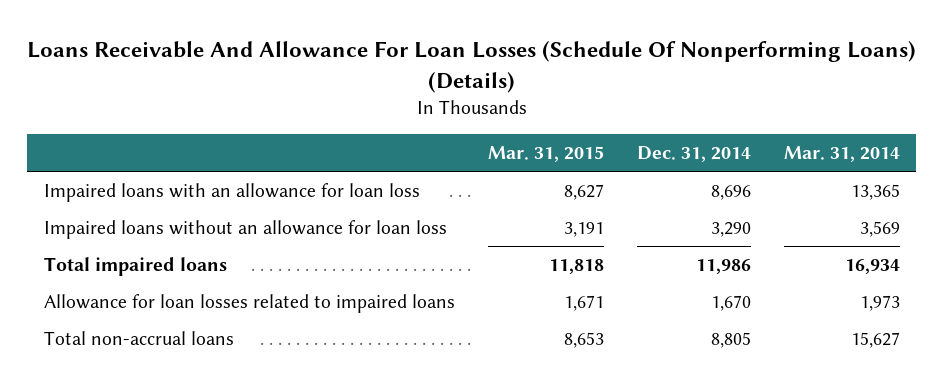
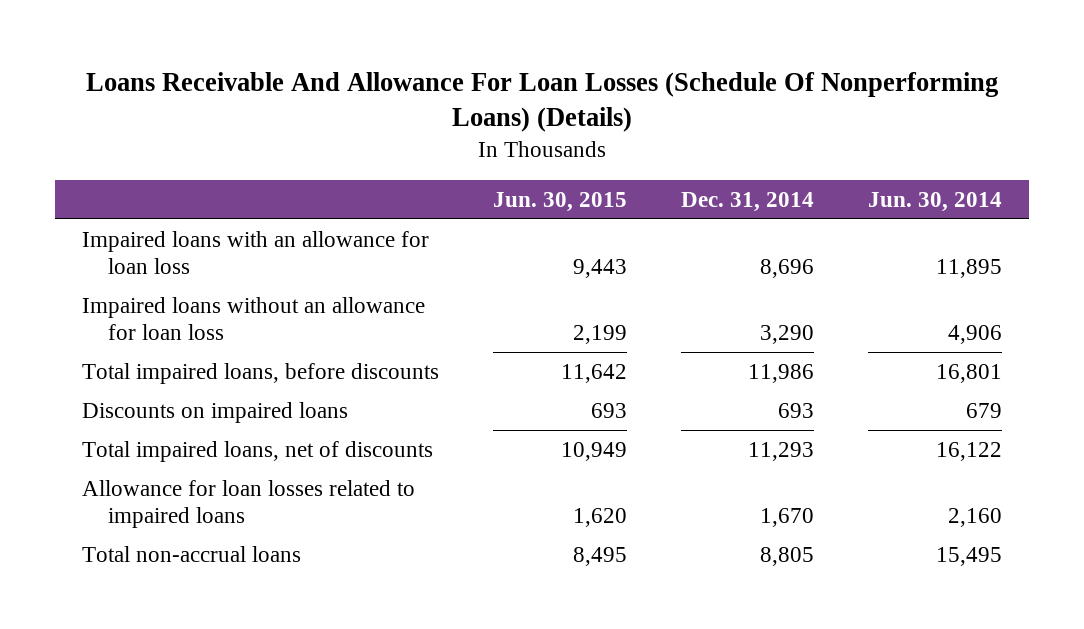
- | Mar. 31, 2015 | Dec. 31, 2014 | Mar. 31, 2014
+ | Jun. 30, 2015 | Dec. 31, 2014 | Jun. 30, 2014
- Total impaired loans | 11,818 | 11,986 | 16,934
+ Total impaired loans, before discounts | 11,642 | 11,986 | 16,801
+ Discounts on impaired loans | 693 | 693 | 679
+ Total impaired loans, net of discounts | 10,949 | 11,293 | 16,122

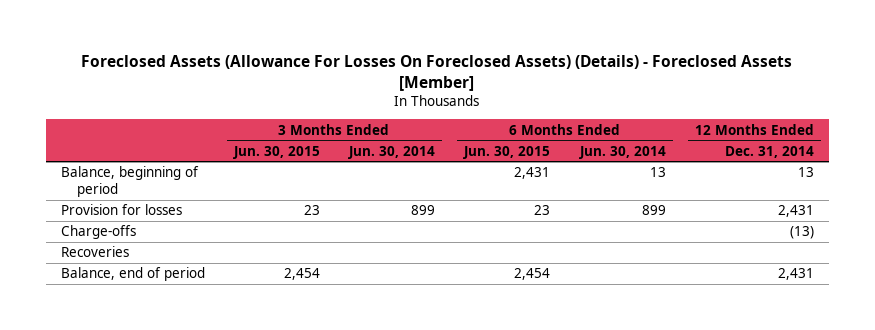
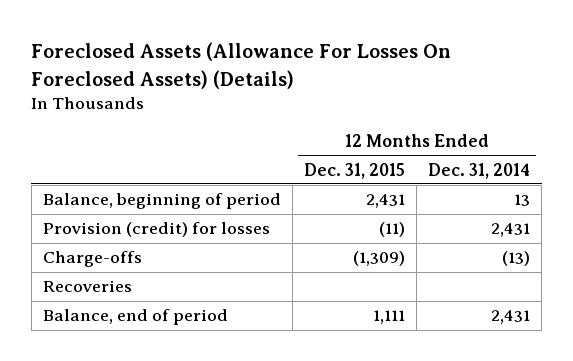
- Foreclosed Assets (Allowance For Losses On Foreclosed Assets) (Details) - Foreclosed Assets [Member]
+ Foreclosed Assets (Allowance For Losses On Foreclosed Assets) (Details)
- | 3 Months Ended Jun. 30, 2015 | 3 Months Ended Jun. 30, 2014 | 6 Months Ended Jun. 30, 2015 | 6 Months Ended Jun. 30, 2014 | 12 Months Ended Dec. 31, 2014
+ | 12 Months Ended Dec. 31, 2015 | 12 Months Ended Dec. 31, 2014
- Provision for losses | 23 | 899 | 23 | 899 | 2,431
+ Provision (credit) for losses | (11) | 2,431

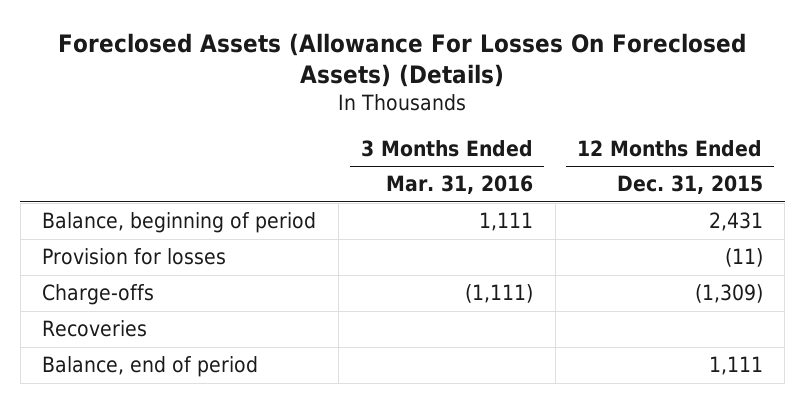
- | 12 Months Ended Dec. 31, 2015 | 12 Months Ended Dec. 31, 2014
+ | 3 Months Ended Mar. 31, 2016 | 12 Months Ended Dec. 31, 2015
- Provision (credit) for losses | (11) | 2,431
+ Provision for losses | | (11)

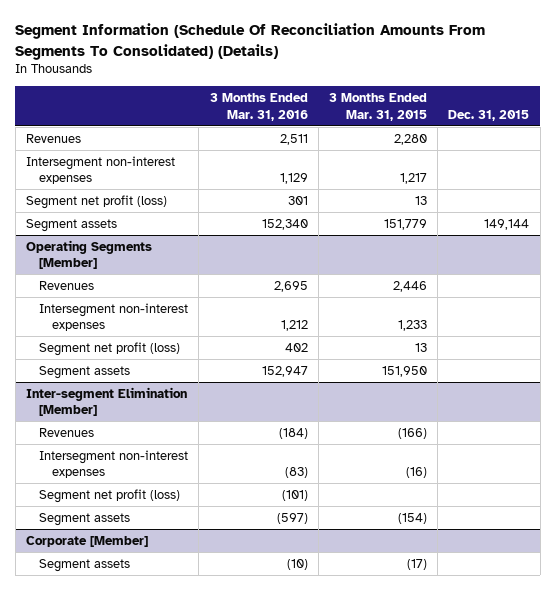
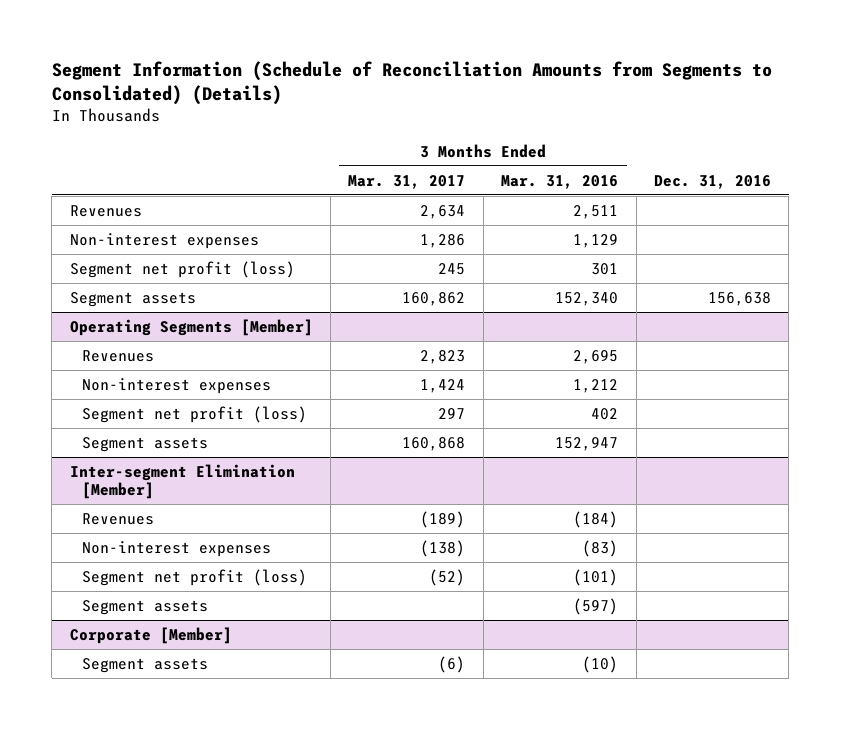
- Segment Information (Schedule Of Reconciliation Amounts From Segments To Consolidated) (Details)
+ Segment Information (Schedule of Reconciliation Amounts from Segments to Consolidated) (Details)
- | 3 Months Ended Mar. 31, 2016 | 3 Months Ended Mar. 31, 2015 | Dec. 31, 2015
+ | 3 Months Ended Mar. 31, 2017 | 3 Months Ended Mar. 31, 2016 | Dec. 31, 2016
- Intersegment non-interest expenses | 1,129 | 1,217 |
+ Non-interest expenses | 1,286 | 1,129 |
@ Operating Segments [Member]
- Intersegment non-interest expenses | 1,212 | 1,233 |
+ Non-interest expenses | 1,424 | 1,212 |
@ Inter-segment Elimination [Member]
- Intersegment non-interest expenses | (83) | (16) |
+ Non-interest expenses | (138) | (83) |

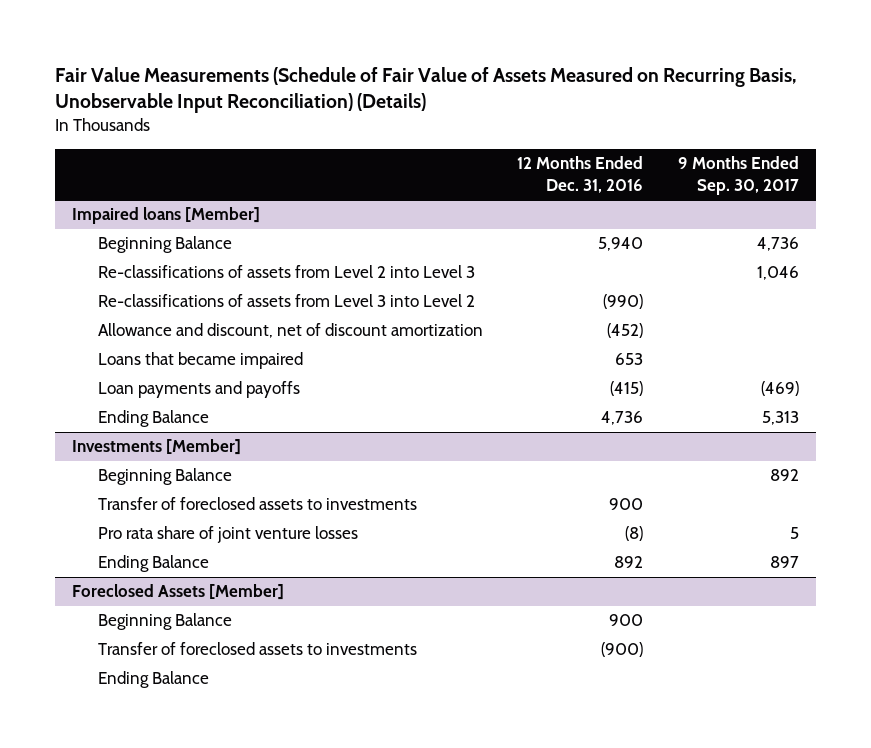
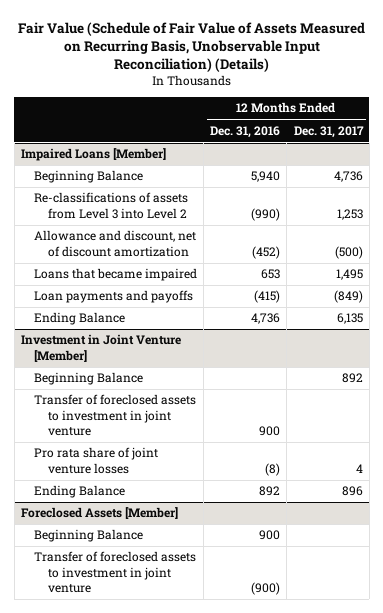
- Fair Value Measurements (Schedule of Fair Value of Assets Measured on Recurring Basis, Unobservable Input Reconciliation) (Details)
+ Fair Value (Schedule of Fair Value of Assets Measured on Recurring Basis, Unobservable Input Reconciliation) (Details)
- | 12 Months Ended Dec. 31, 2016 | 9 Months Ended Sep. 30, 2017
+ | 12 Months Ended Dec. 31, 2016 | 12 Months Ended Dec. 31, 2017
- Impaired loans [Member]
+ Impaired Loans [Member]
- Re-classifications of assets from Level 2 into Level 3 | | 1,046
- Investments [Member]
+ Investment in Joint Venture [Member]
- Transfer of foreclosed assets to investments | 900 |
+ Transfer of foreclosed assets to investment in joint venture | 900 |
@ Foreclosed Assets [Member]
- Transfer of foreclosed assets to investments | (900) |
- Ending Balance
+ Transfer of foreclosed assets to investment in joint venture | (900) |

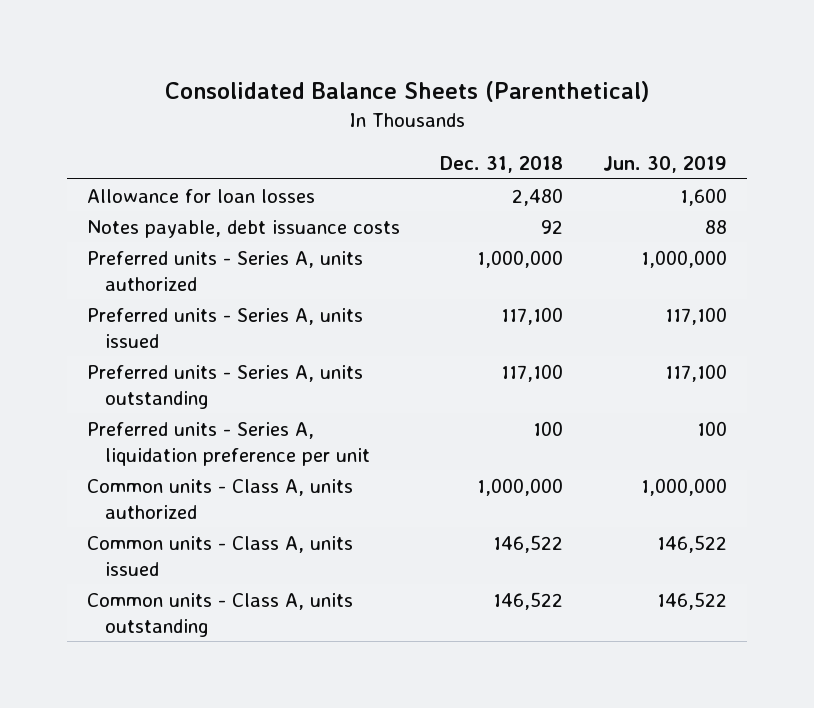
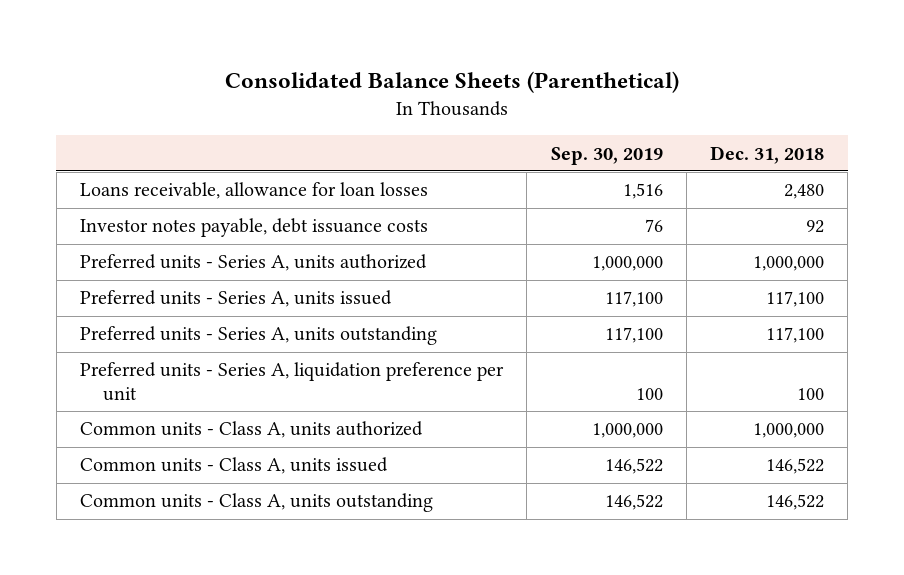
- | Dec. 31, 2018 | Jun. 30, 2019
+ | Sep. 30, 2019 | Dec. 31, 2018
- Allowance for loan losses | 2,480 | 1,600
- Notes payable, debt issuance costs | 92 | 88
+ Loans receivable, allowance for loan losses | 1,516 | 2,480
+ Investor notes payable, debt issuance costs | 76 | 92

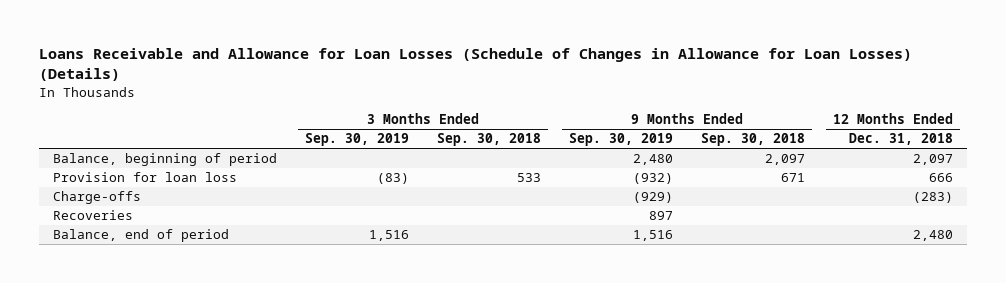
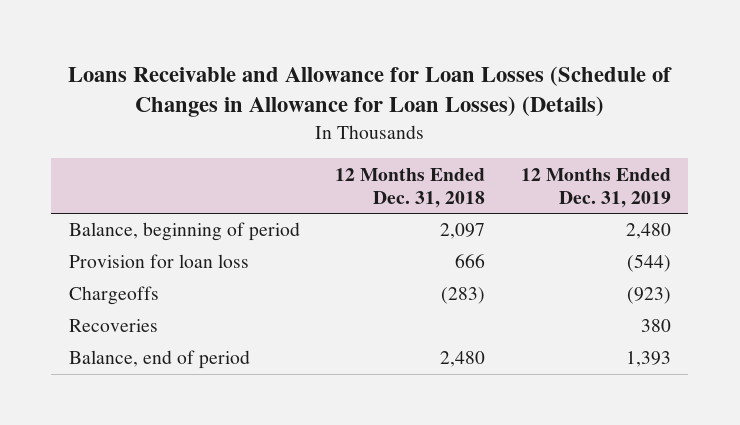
- | 3 Months Ended Sep. 30, 2019 | 3 Months Ended Sep. 30, 2018 | 9 Months Ended Sep. 30, 2019 | 9 Months Ended Sep. 30, 2018 | 12 Months Ended Dec. 31, 2018
+ | 12 Months Ended Dec. 31, 2018 | 12 Months Ended Dec. 31, 2019
- Charge-offs | | | (929) | | (283)
+ Chargeoffs | (283) | (923)

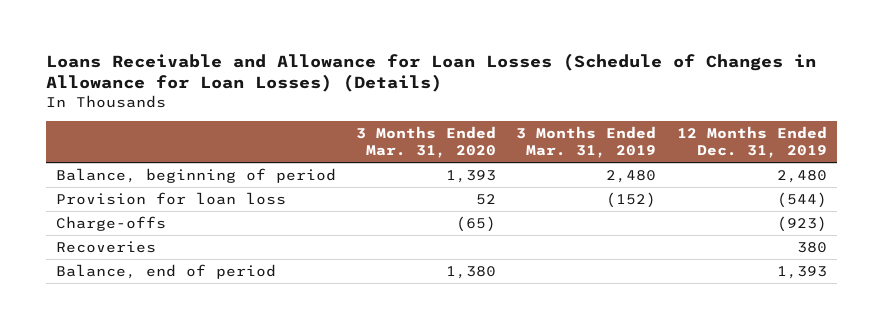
- | 12 Months Ended Dec. 31, 2018 | 12 Months Ended Dec. 31, 2019
+ | 3 Months Ended Mar. 31, 2020 | 3 Months Ended Mar. 31, 2019 | 12 Months Ended Dec. 31, 2019
- Chargeoffs | (283) | (923)
+ Charge-offs | (65) | | (923)

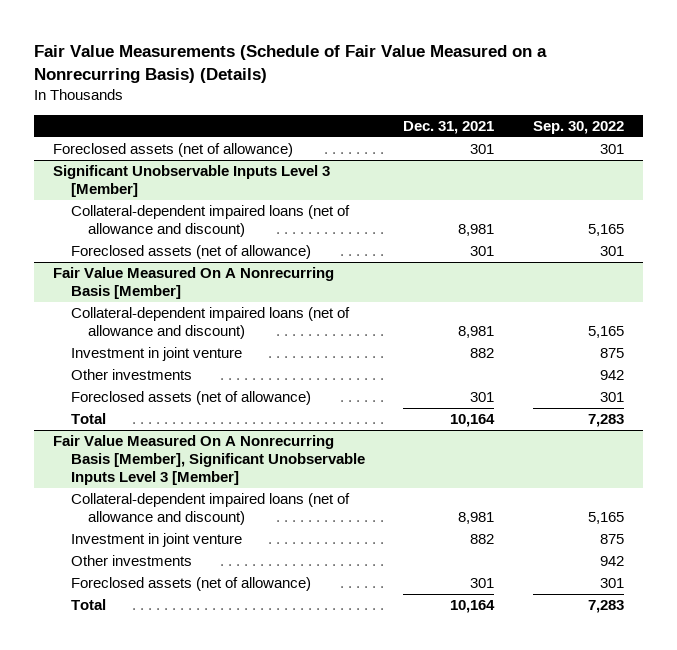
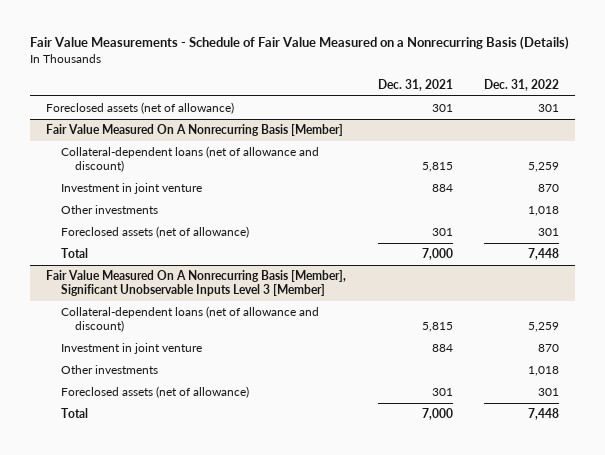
- Fair Value Measurements (Schedule of Fair Value Measured on a Nonrecurring Basis) (Details)
+ Fair Value Measurements - Schedule of Fair Value Measured on a Nonrecurring Basis (Details)
- | Dec. 31, 2021 | Sep. 30, 2022
+ | Dec. 31, 2021 | Dec. 31, 2022
- Significant Unobservable Inputs Level 3 [Member]
- Collateral-dependent impaired loans (net of allowance and discount) | 8,981 | 5,165
- Foreclosed assets (net of allowance) | 301 | 301
@ Fair Value Measured On A Nonrecurring Basis [Member]
- Collateral-dependent impaired loans (net of allowance and discount) | 8,981 | 5,165
- Investment in joint venture | 882 | 875
+ Collateral-dependent loans (net of allowance and discount) | 5,815 | 5,259
+ Investment in joint venture | 884 | 870
- Total | 10,164 | 7,283
+ Total | 7,000 | 7,448
@ Fair Value Measured On A Nonrecurring Basis [Member], Significant Unobservable Inputs Level 3 [Member]
- Collateral-dependent impaired loans (net of allowance and discount) | 8,981 | 5,165
- Investment in joint venture | 882 | 875
+ Collateral-dependent loans (net of allowance and discount) | 5,815 | 5,259
+ Investment in joint venture | 884 | 870
- Total | 10,164 | 7,283
+ Total | 7,000 | 7,448

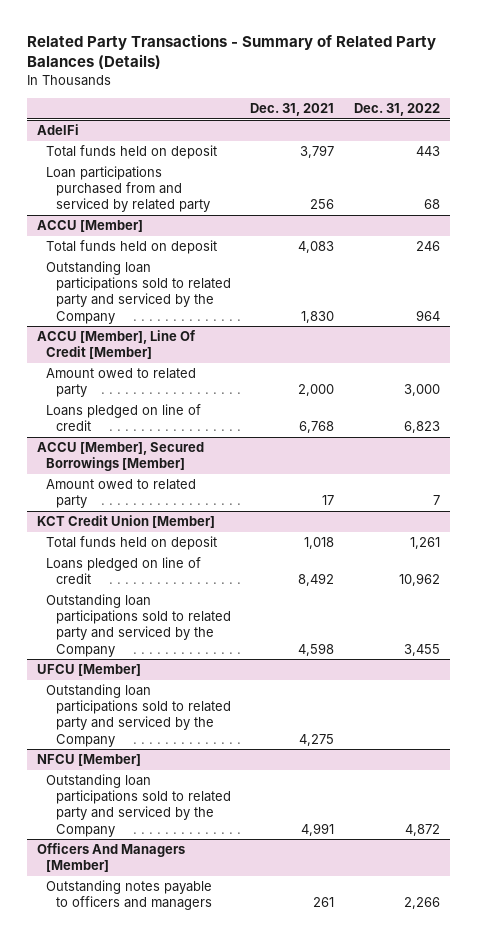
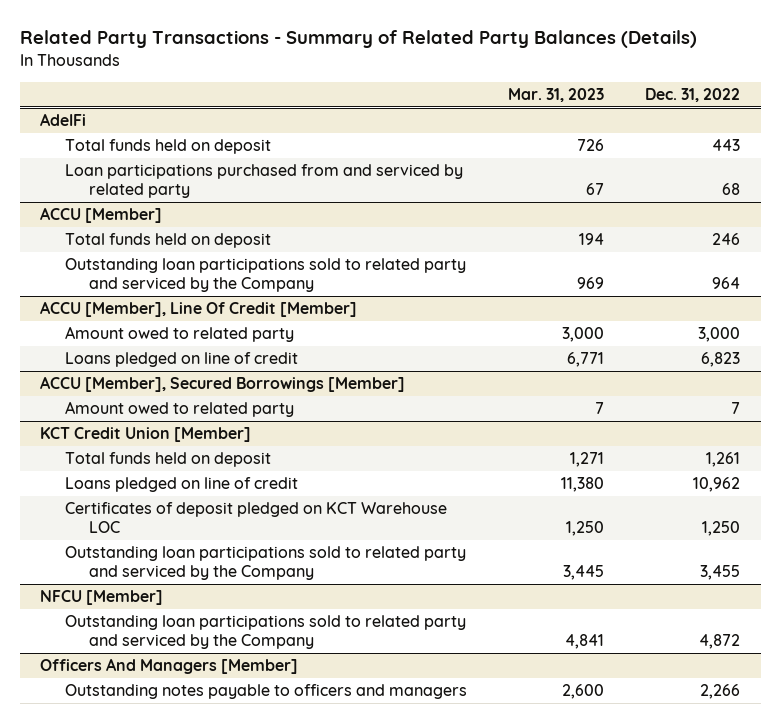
- | Dec. 31, 2021 | Dec. 31, 2022
+ | Mar. 31, 2023 | Dec. 31, 2022
@ KCT Credit Union [Member]
+ Certificates of deposit pledged on KCT Warehouse LOC | 1,250 | 1,250
- UFCU [Member]
- Outstanding loan participations sold to related party and serviced by the Company | 4,275 |

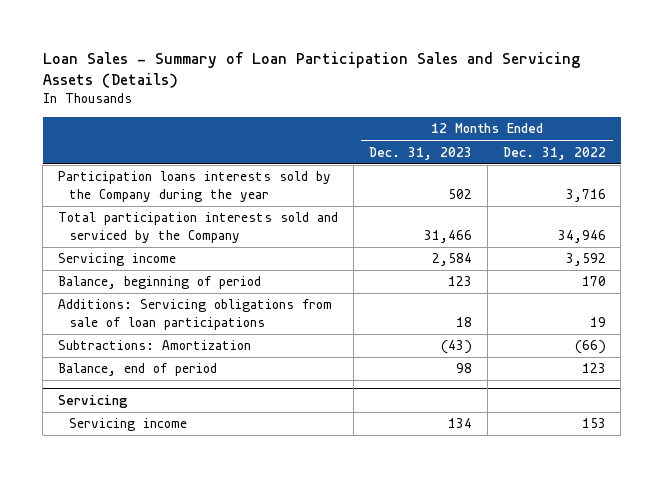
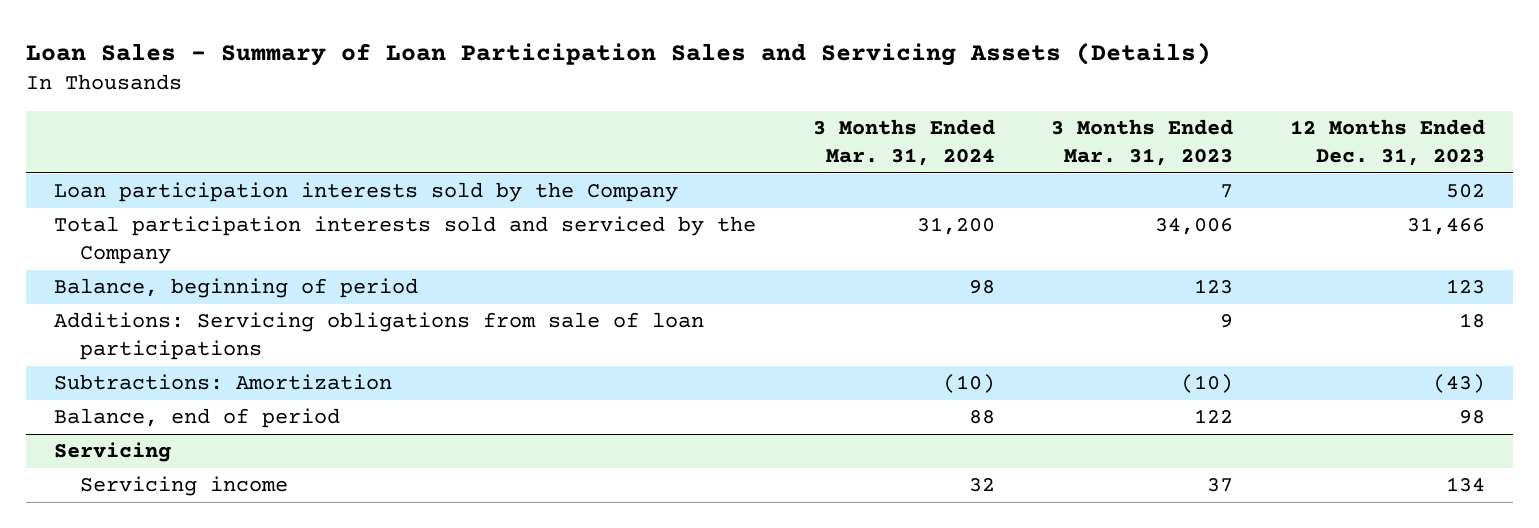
- | 12 Months Ended Dec. 31, 2023 | 12 Months Ended Dec. 31, 2022
+ | 3 Months Ended Mar. 31, 2024 | 3 Months Ended Mar. 31, 2023 | 12 Months Ended Dec. 31, 2023
- Participation loans interests sold by the Company during the year | 502 | 3,716
+ Loan participation interests sold by the Company | | 7 | 502
- Servicing income | 2,584 | 3,592

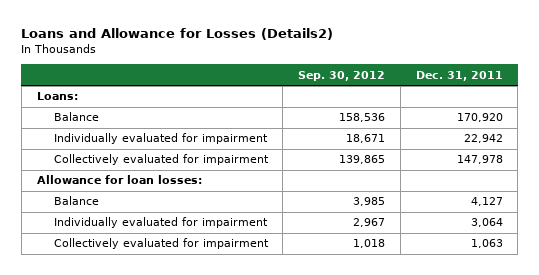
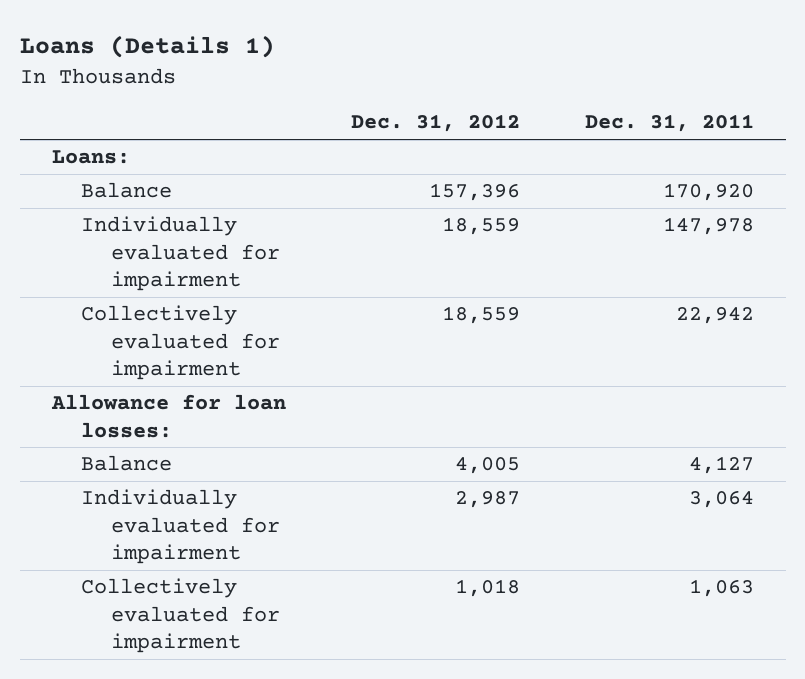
- Loans and Allowance for Losses (Details2)
+ Loans (Details 1)
- | Sep. 30, 2012 | Dec. 31, 2011
+ | Dec. 31, 2012 | Dec. 31, 2011
- Individually evaluated for impairment | 18,671 | 22,942
- Collectively evaluated for impairment | 139,865 | 147,978
+ Individually evaluated for impairment | 18,559 | 147,978
+ Collectively evaluated for impairment | 18,559 | 22,942

